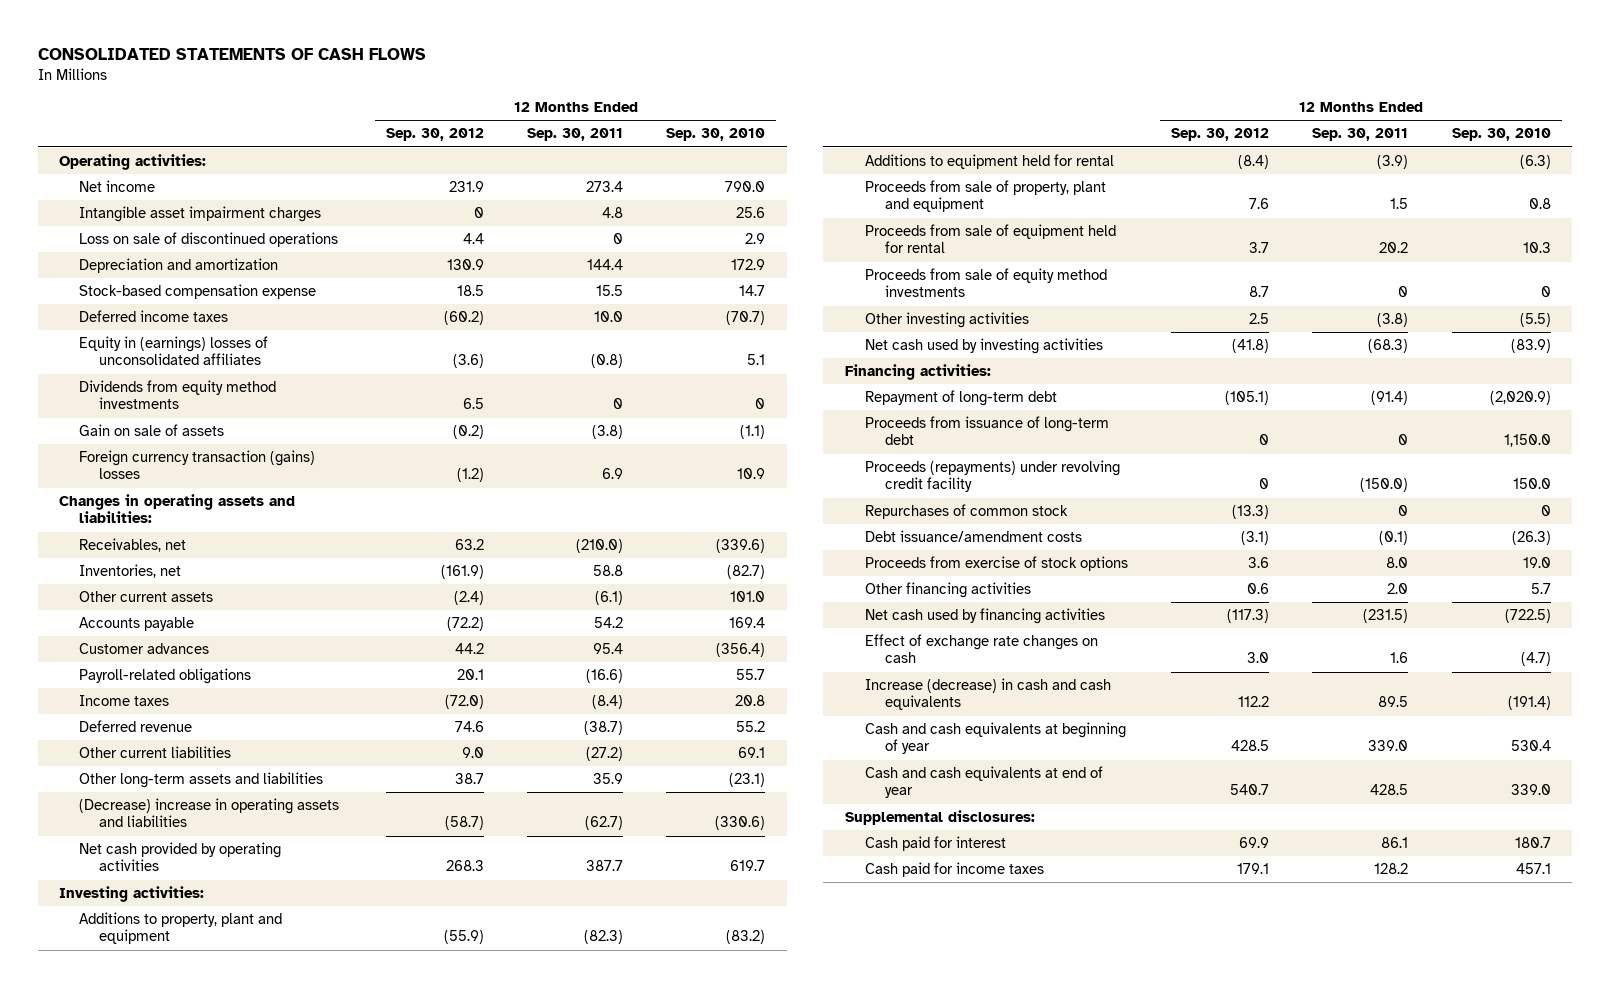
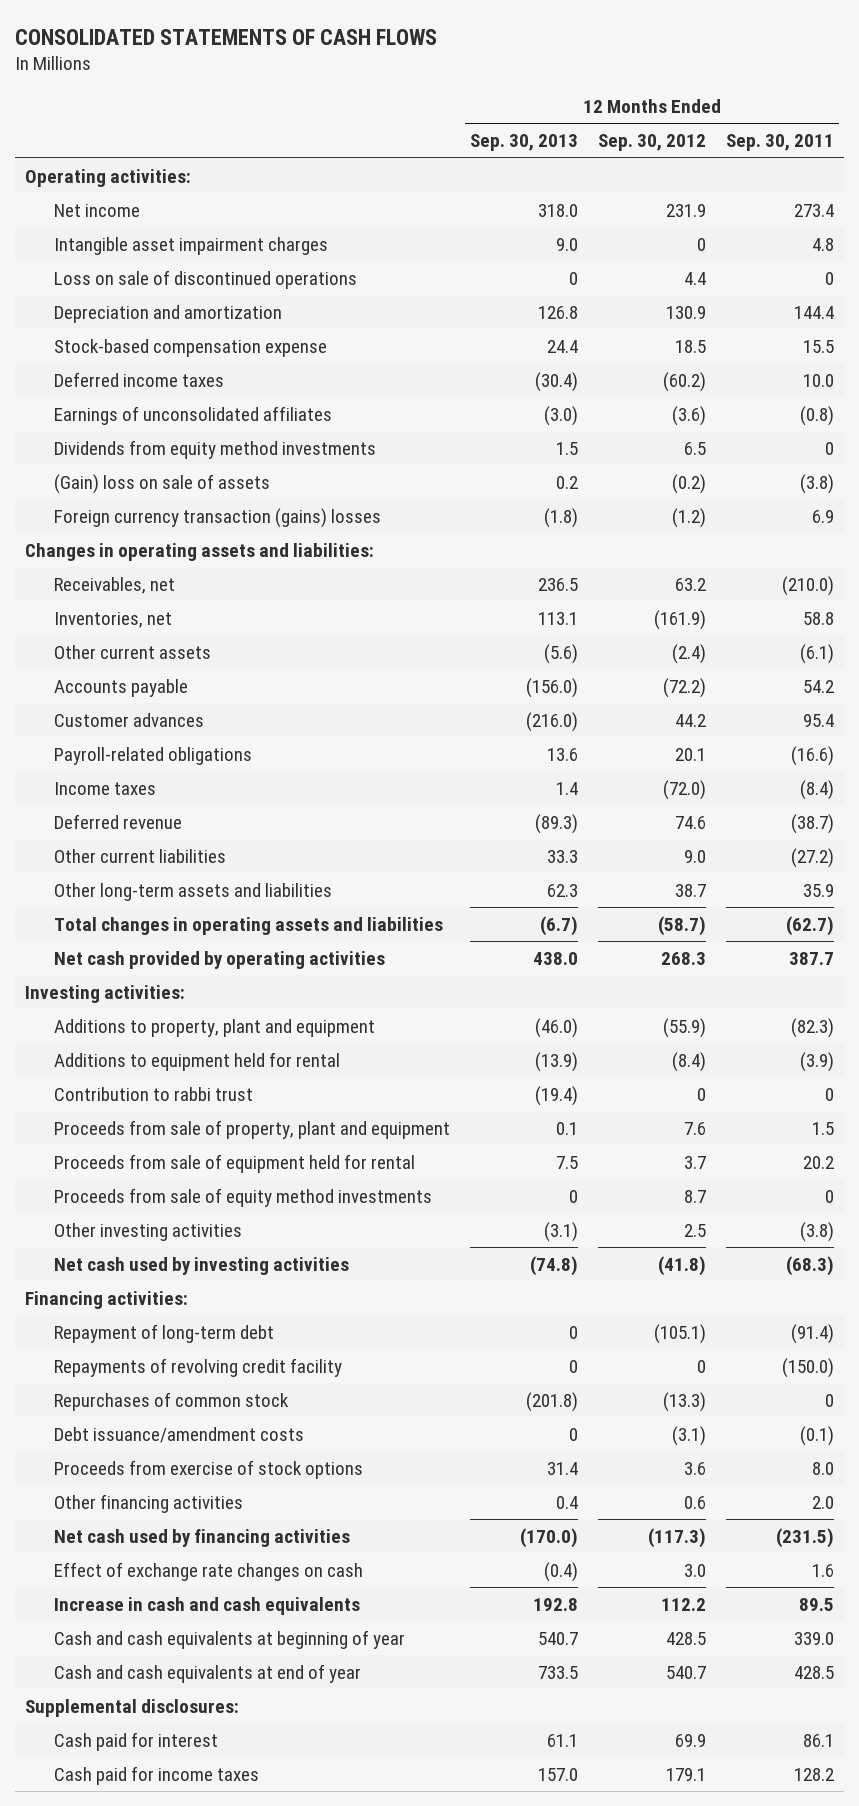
- | 12 Months Ended Sep. 30, 2012 | 12 Months Ended Sep. 30, 2011 | 12 Months Ended Sep. 30, 2010
+ | 12 Months Ended Sep. 30, 2013 | 12 Months Ended Sep. 30, 2012 | 12 Months Ended Sep. 30, 2011
- Equity in (earnings) losses of unconsolidated affiliates | (3.6) | (0.8) | 5.1
+ Earnings of unconsolidated affiliates | (3.0) | (3.6) | (0.8)
- Gain on sale of assets | (0.2) | (3.8) | (1.1)
+ (Gain) loss on sale of assets | 0.2 | (0.2) | (3.8)
- (Decrease) increase in operating assets and liabilities | (58.7) | (62.7) | (330.6)
+ Total changes in operating assets and liabilities | (6.7) | (58.7) | (62.7)
+ Contribution to rabbi trust | (19.4) | 0 | 0
- Proceeds from issuance of long-term debt | 0 | 0 | 1,150.0
- Proceeds (repayments) under revolving credit facility | 0 | (150.0) | 150.0
+ Repayments of revolving credit facility | 0 | 0 | (150.0)
- Increase (decrease) in cash and cash equivalents | 112.2 | 89.5 | (191.4)
+ Increase in cash and cash equivalents | 192.8 | 112.2 | 89.5

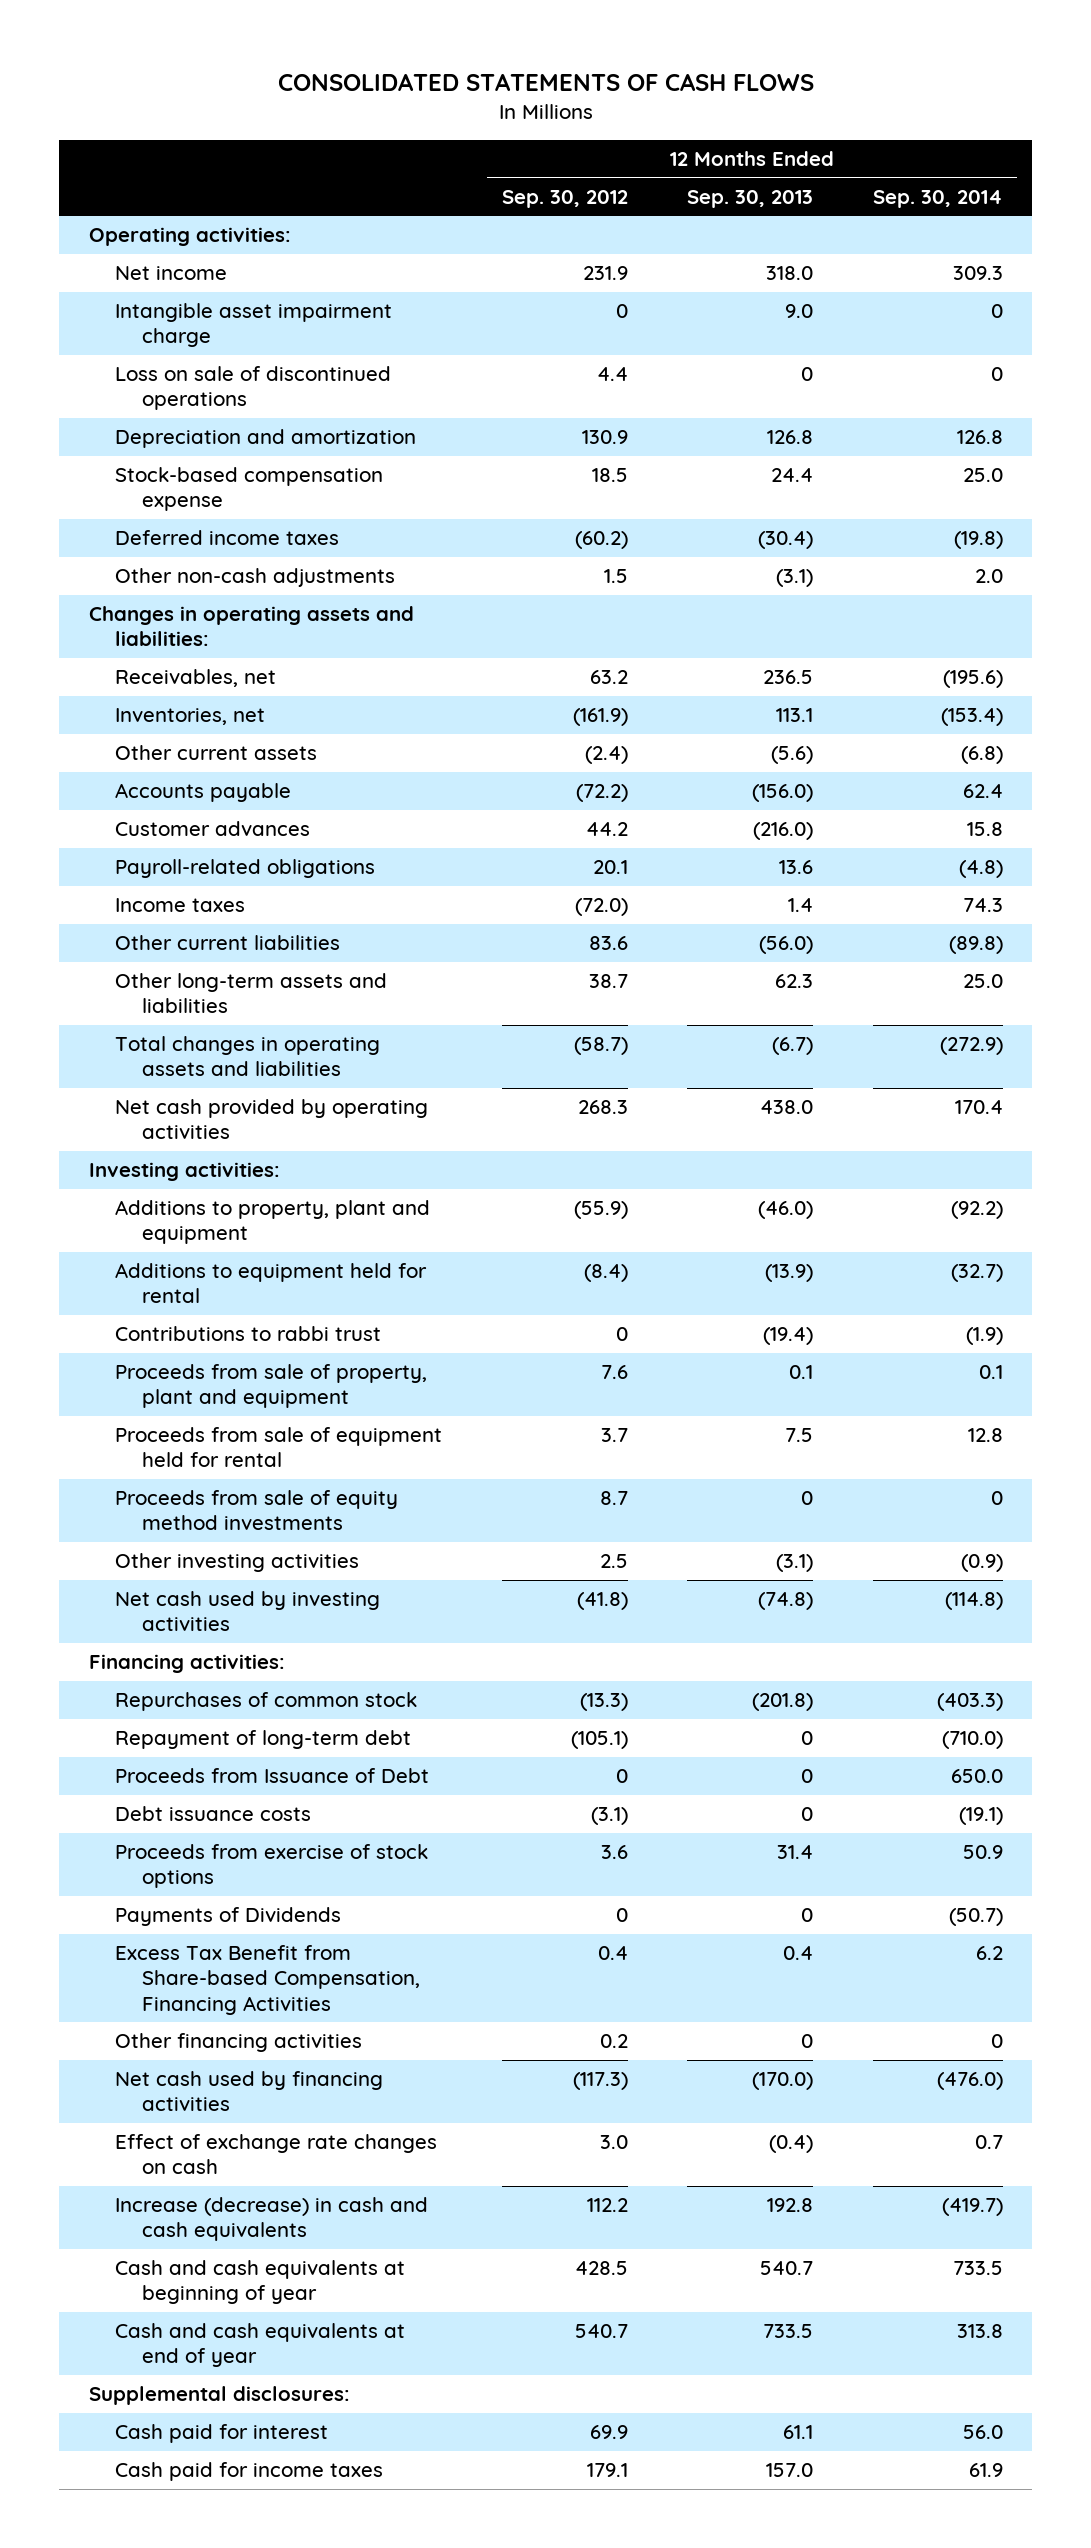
- | 12 Months Ended Sep. 30, 2013 | 12 Months Ended Sep. 30, 2012 | 12 Months Ended Sep. 30, 2011
+ | 12 Months Ended Sep. 30, 2012 | 12 Months Ended Sep. 30, 2013 | 12 Months Ended Sep. 30, 2014
- Intangible asset impairment charges | 9.0 | 0 | 4.8
+ Intangible asset impairment charge | 0 | 9.0 | 0
- Earnings of unconsolidated affiliates | (3.0) | (3.6) | (0.8)
- Dividends from equity method investments | 1.5 | 6.5 | 0
- (Gain) loss on sale of assets | 0.2 | (0.2) | (3.8)
- Foreign currency transaction (gains) losses | (1.8) | (1.2) | 6.9
+ Other non-cash adjustments | 1.5 | (3.1) | 2.0
- Deferred revenue | (89.3) | 74.6 | (38.7)
- Other current liabilities | 33.3 | 9.0 | (27.2)
+ Other current liabilities | 83.6 | (56.0) | (89.8)
- Contribution to rabbi trust | (19.4) | 0 | 0
+ Contributions to rabbi trust | 0 | (19.4) | (1.9)
- Repayments of revolving credit facility | 0 | 0 | (150.0)
- Debt issuance/amendment costs | 0 | (3.1) | (0.1)
moved down: Repayment of long-term debt | (105.1) | 0 | (710.0)
+ Proceeds from Issuance of Debt | 0 | 0 | 650.0
+ Debt issuance costs | (3.1) | 0 | (19.1)
- Other financing activities | 0.4 | 0.6 | 2.0
+ Payments of Dividends | 0 | 0 | (50.7)
+ Excess Tax Benefit from Share-based Compensation, Financing Activities | 0.4 | 0.4 | 6.2
+ Other financing activities | 0.2 | 0 | 0
- Increase in cash and cash equivalents | 192.8 | 112.2 | 89.5
+ Increase (decrease) in cash and cash equivalents | 112.2 | 192.8 | (419.7)

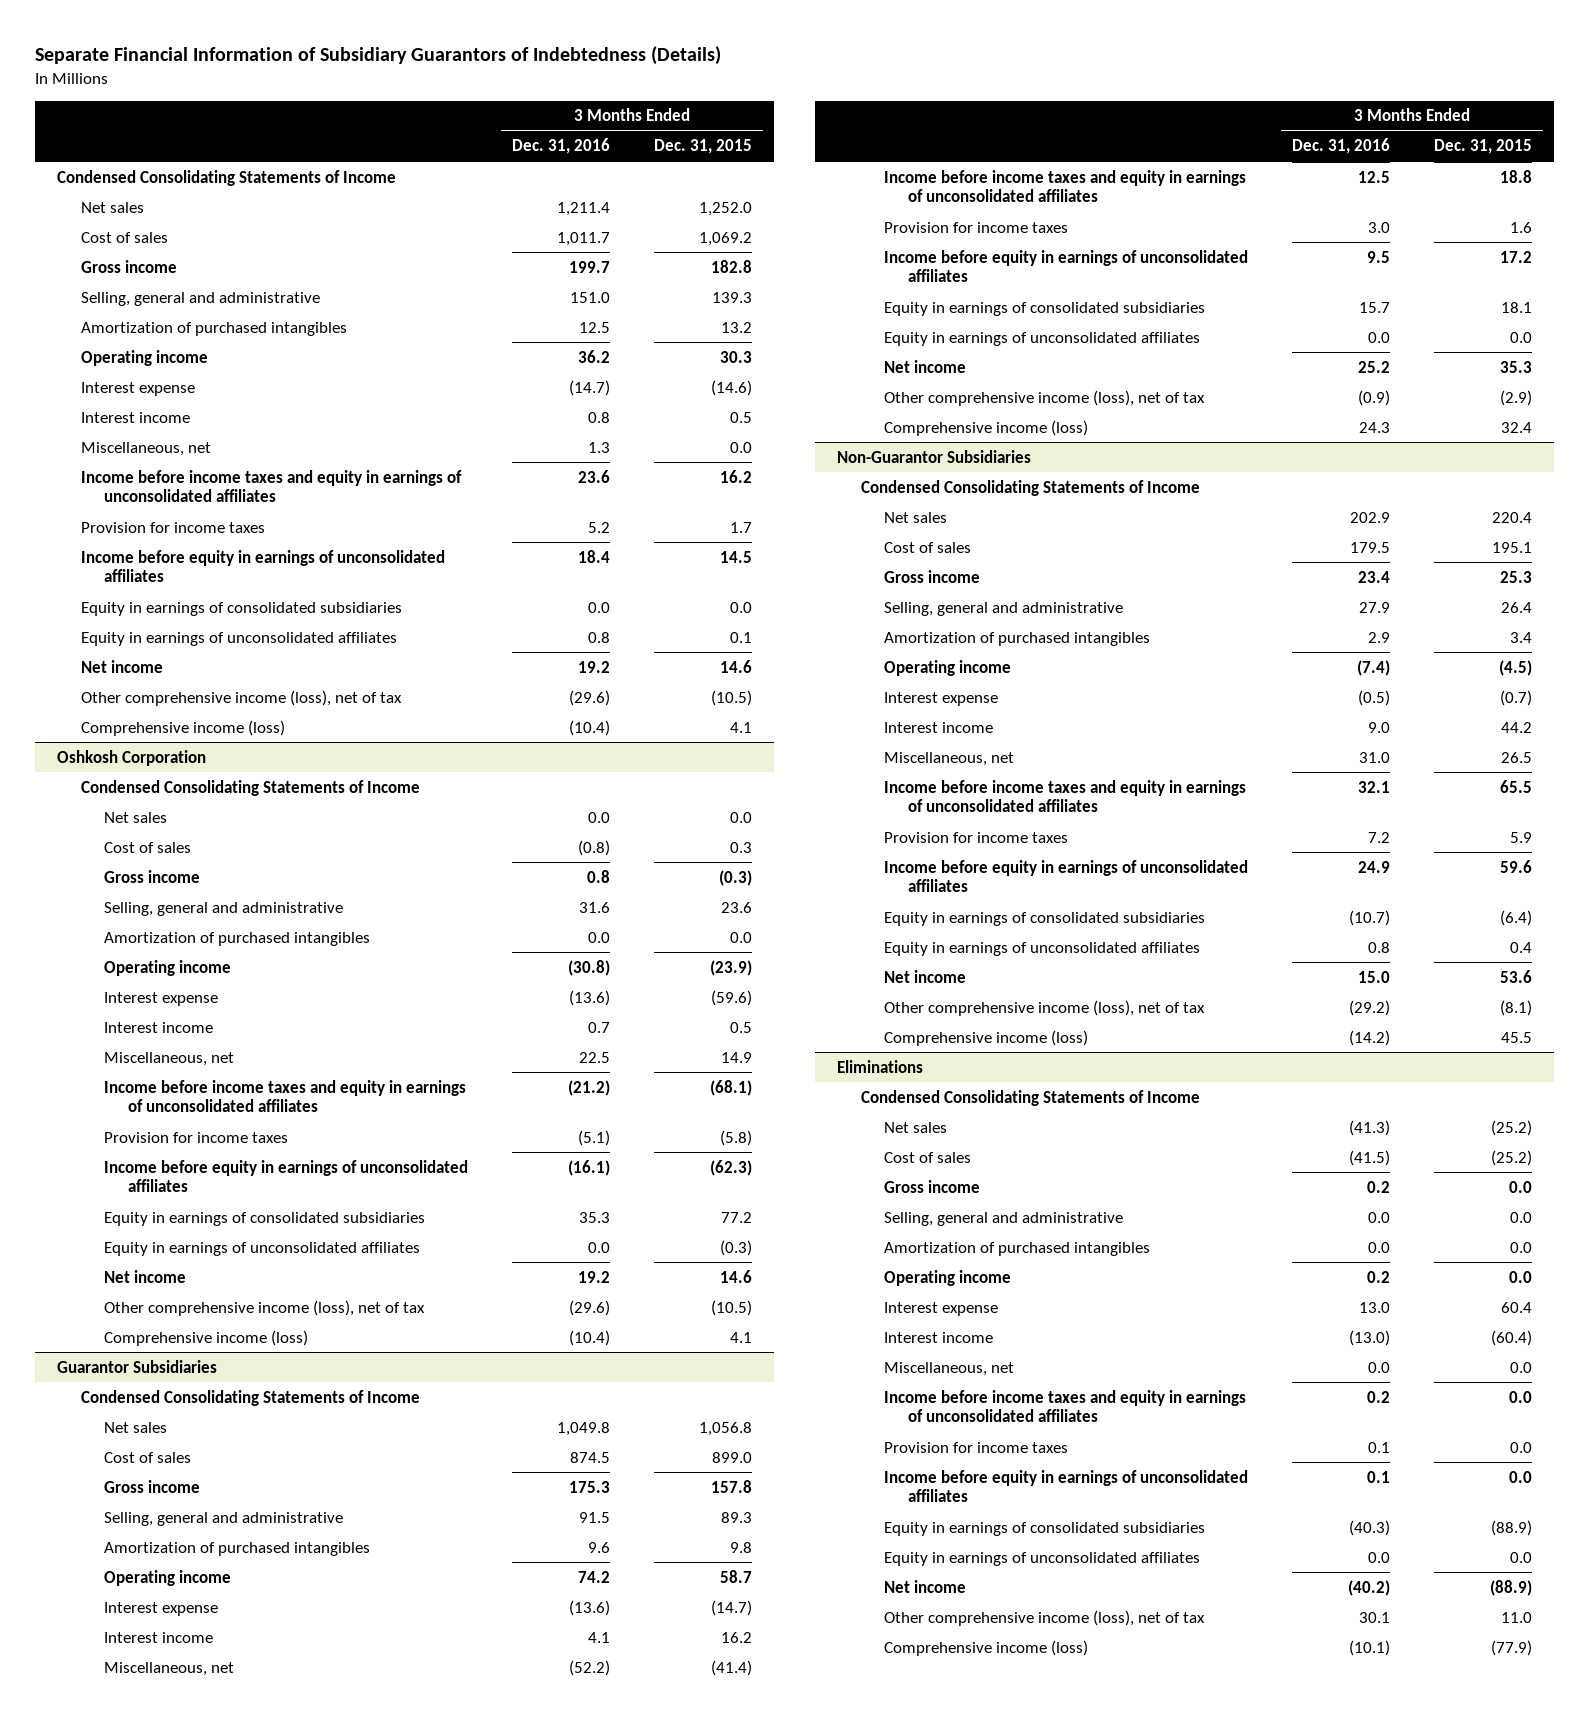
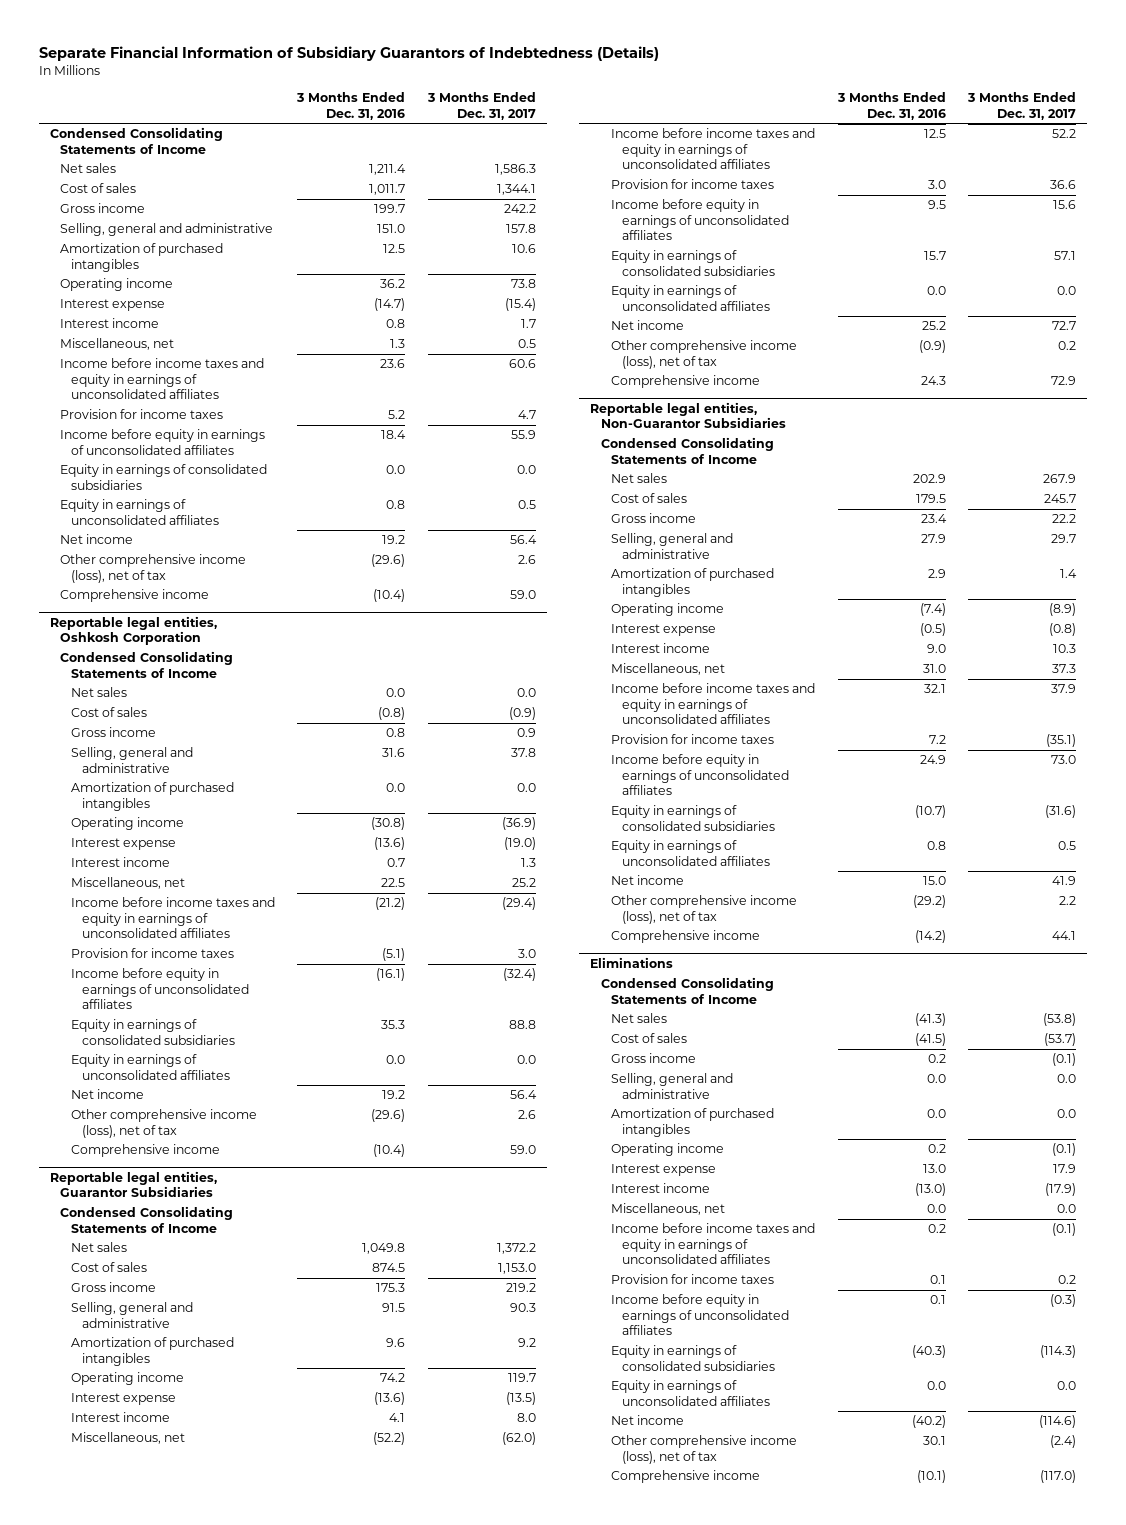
- | 3 Months Ended Dec. 31, 2016 | 3 Months Ended Dec. 31, 2015
+ | 3 Months Ended Dec. 31, 2016 | 3 Months Ended Dec. 31, 2017
- Comprehensive income (loss) | (10.4) | 4.1
- Oshkosh Corporation
+ Comprehensive income | (10.4) | 59.0
+ Reportable legal entities, Oshkosh Corporation
- Comprehensive income (loss) | (10.4) | 4.1
- Guarantor Subsidiaries
+ Comprehensive income | (10.4) | 59.0
+ Reportable legal entities, Guarantor Subsidiaries
- Comprehensive income (loss) | 24.3 | 32.4
- Non-Guarantor Subsidiaries
+ Comprehensive income | 24.3 | 72.9
+ Reportable legal entities, Non-Guarantor Subsidiaries
- Comprehensive income (loss) | (14.2) | 45.5
+ Comprehensive income | (14.2) | 44.1
@ Eliminations
- Comprehensive income (loss) | (10.1) | (77.9)
+ Comprehensive income | (10.1) | (117.0)

